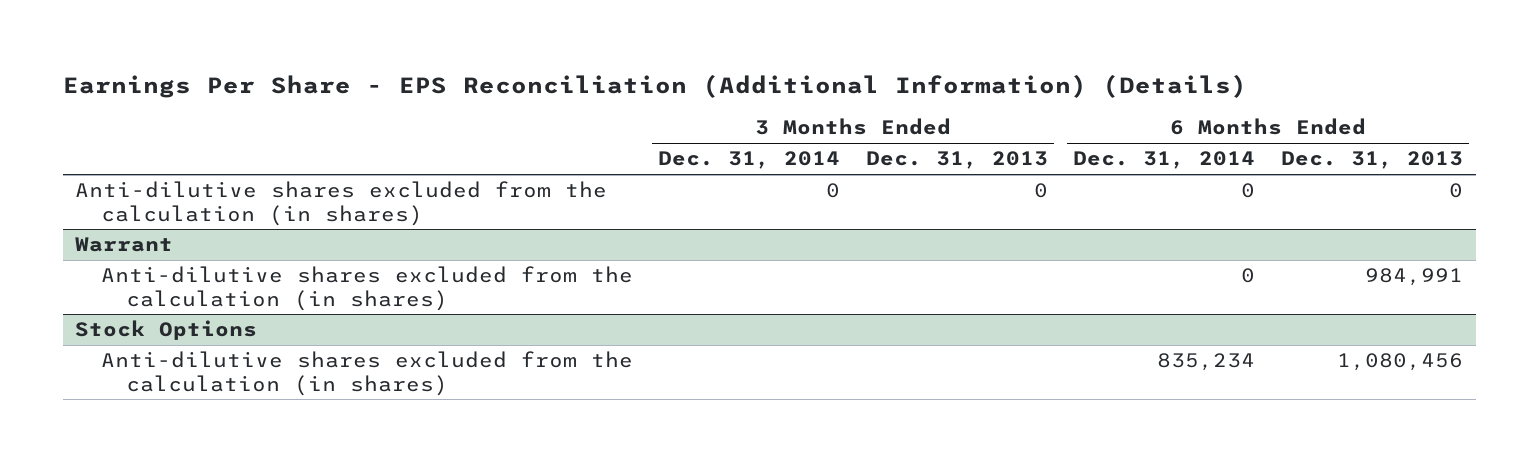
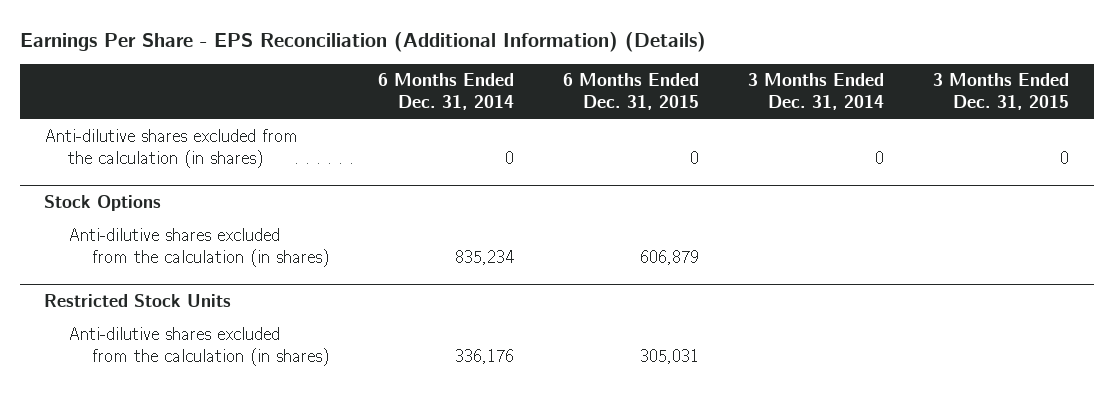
- | 3 Months Ended Dec. 31, 2014 | 3 Months Ended Dec. 31, 2013 | 6 Months Ended Dec. 31, 2014 | 6 Months Ended Dec. 31, 2013
+ | 6 Months Ended Dec. 31, 2014 | 6 Months Ended Dec. 31, 2015 | 3 Months Ended Dec. 31, 2014 | 3 Months Ended Dec. 31, 2015
- Warrant
- Anti-dilutive shares excluded from the calculation (in shares) | | | 0 | 984,991
+ Restricted Stock Units
+ Anti-dilutive shares excluded from the calculation (in shares) | 336,176 | 305,031 | |

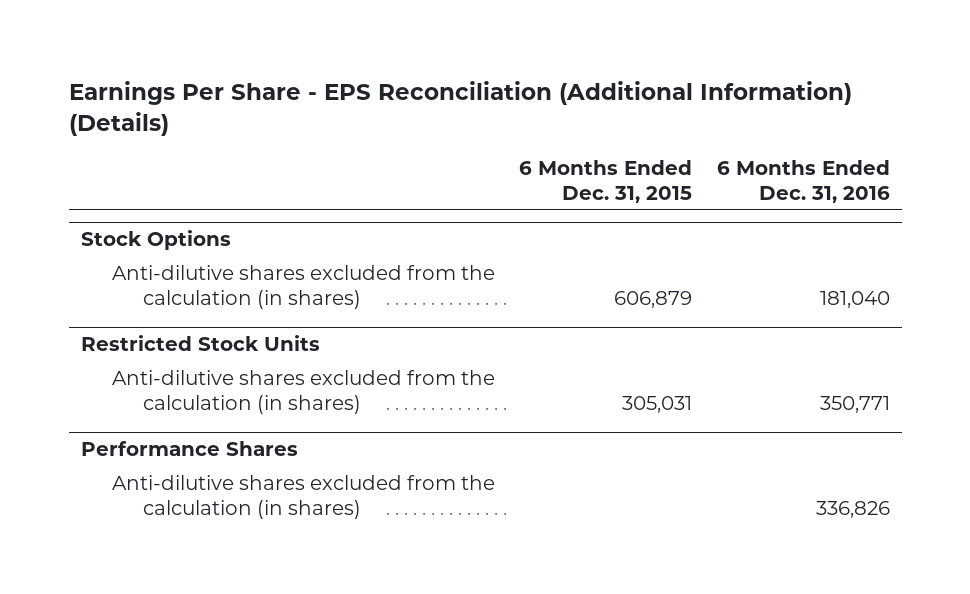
- | 6 Months Ended Dec. 31, 2014 | 6 Months Ended Dec. 31, 2015 | 3 Months Ended Dec. 31, 2014 | 3 Months Ended Dec. 31, 2015
+ | 6 Months Ended Dec. 31, 2015 | 6 Months Ended Dec. 31, 2016
- Anti-dilutive shares excluded from the calculation (in shares) | 0 | 0 | 0 | 0
+ Performance Shares
+ Anti-dilutive shares excluded from the calculation (in shares) | | 336,826

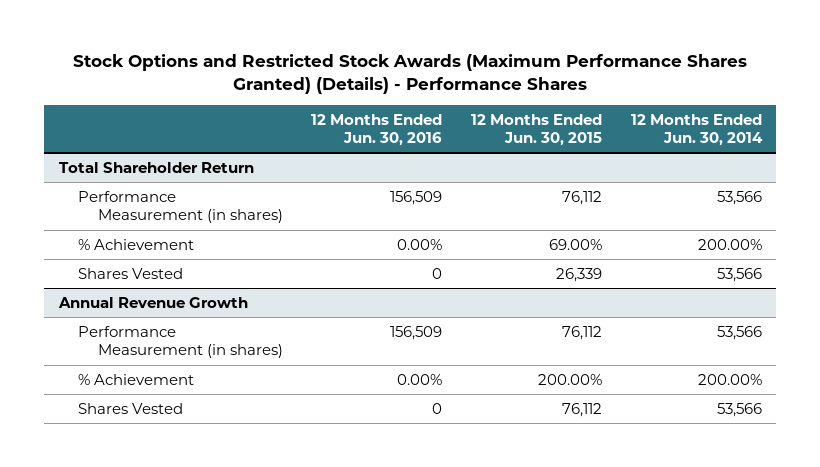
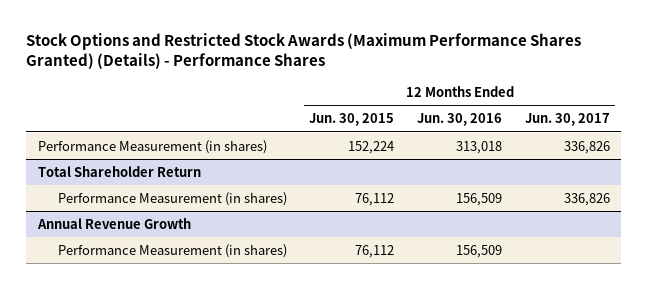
- | 12 Months Ended Jun. 30, 2016 | 12 Months Ended Jun. 30, 2015 | 12 Months Ended Jun. 30, 2014
+ | 12 Months Ended Jun. 30, 2015 | 12 Months Ended Jun. 30, 2016 | 12 Months Ended Jun. 30, 2017
+ Performance Measurement (in shares) | 152,224 | 313,018 | 336,826
@ Total Shareholder Return
- % Achievement | 0.00% | 69.00% | 200.00%
- Shares Vested | 0 | 26,339 | 53,566
@ Annual Revenue Growth
- % Achievement | 0.00% | 200.00% | 200.00%
- Shares Vested | 0 | 76,112 | 53,566

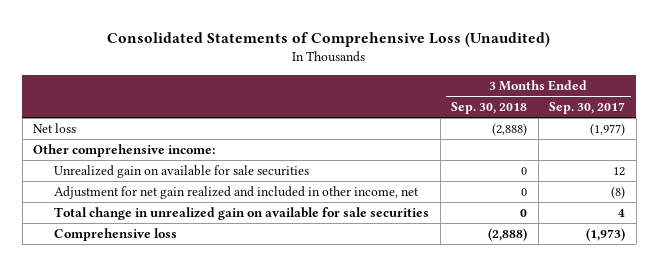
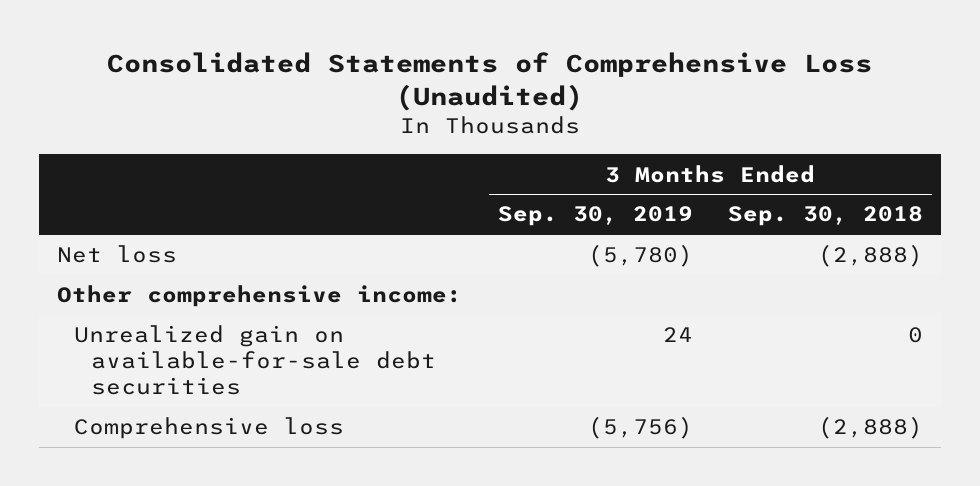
- | 3 Months Ended Sep. 30, 2018 | 3 Months Ended Sep. 30, 2017
+ | 3 Months Ended Sep. 30, 2019 | 3 Months Ended Sep. 30, 2018
- Unrealized gain on available for sale securities | 0 | 12
- Adjustment for net gain realized and included in other income, net | 0 | (8)
- Total change in unrealized gain on available for sale securities | 0 | 4
+ Unrealized gain on available-for-sale debt securities | 24 | 0

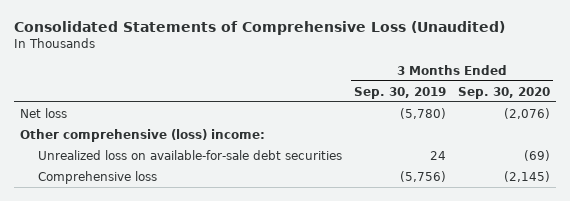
- | 3 Months Ended Sep. 30, 2019 | 3 Months Ended Sep. 30, 2018
+ | 3 Months Ended Sep. 30, 2019 | 3 Months Ended Sep. 30, 2020
- Other comprehensive income:
- Unrealized gain on available-for-sale debt securities | 24 | 0
+ Other comprehensive (loss) income:
+ Unrealized loss on available-for-sale debt securities | 24 | (69)

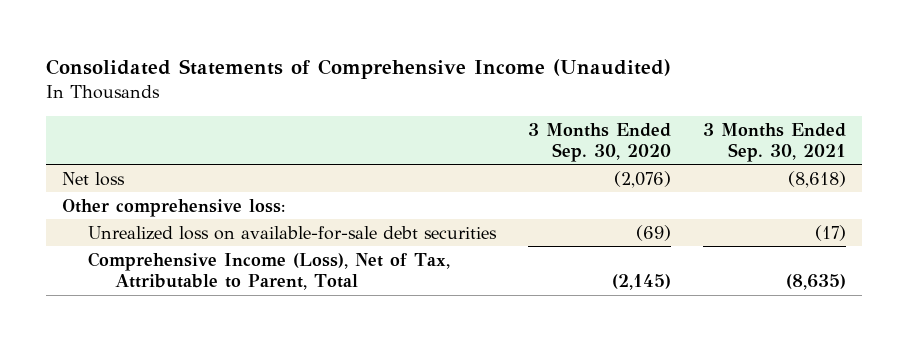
- Consolidated Statements of Comprehensive Loss (Unaudited)
+ Consolidated Statements of Comprehensive Income (Unaudited)
- | 3 Months Ended Sep. 30, 2019 | 3 Months Ended Sep. 30, 2020
+ | 3 Months Ended Sep. 30, 2020 | 3 Months Ended Sep. 30, 2021
- Other comprehensive (loss) income:
+ Other comprehensive loss:
- Comprehensive loss | (5,756) | (2,145)
+ Comprehensive Income (Loss), Net of Tax, Attributable to Parent, Total | (2,145) | (8,635)

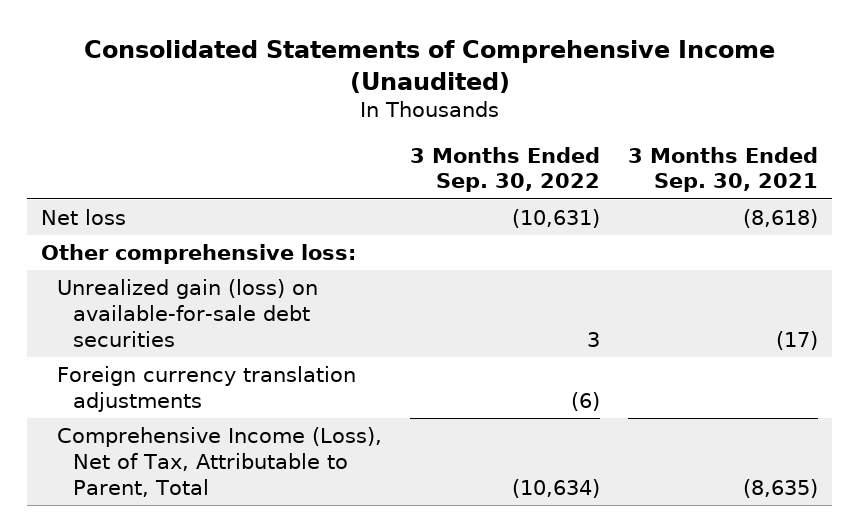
- | 3 Months Ended Sep. 30, 2020 | 3 Months Ended Sep. 30, 2021
+ | 3 Months Ended Sep. 30, 2022 | 3 Months Ended Sep. 30, 2021
- Unrealized loss on available-for-sale debt securities | (69) | (17)
+ Unrealized gain (loss) on available-for-sale debt securities | 3 | (17)
+ Foreign currency translation adjustments | (6) |

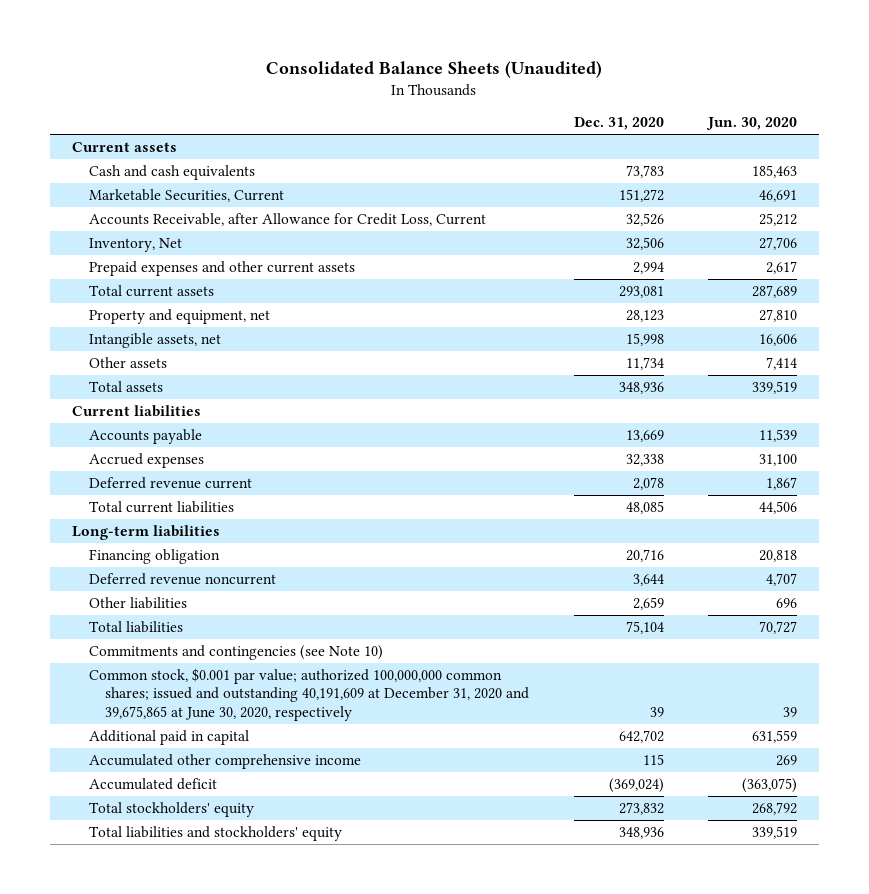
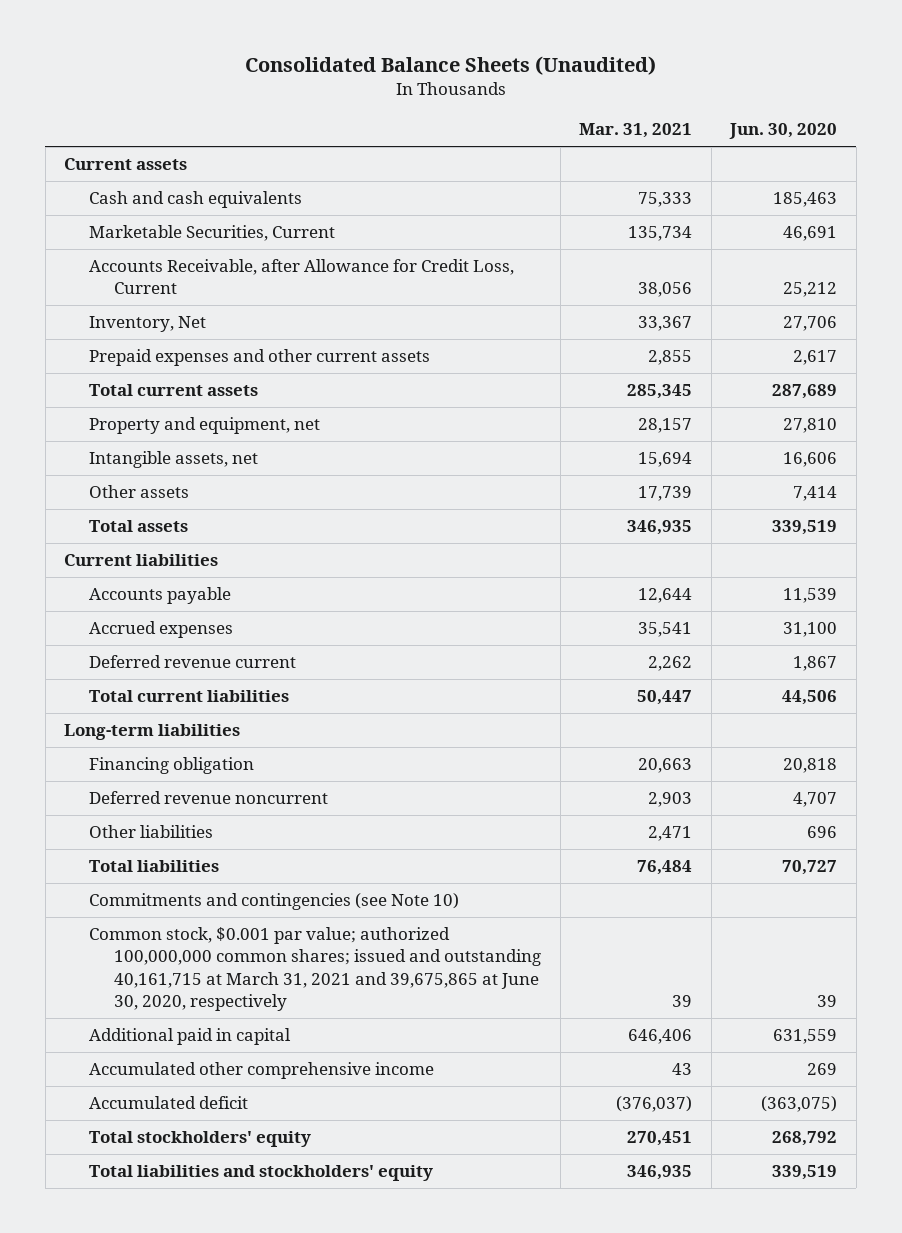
- | Dec. 31, 2020 | Jun. 30, 2020
+ | Mar. 31, 2021 | Jun. 30, 2020
- Common stock, $0.001 par value; authorized 100,000,000 common shares; issued and outstanding 40,191,609 at December 31, 2020 and 39,675,865 at June 30, 2020, respectively | 39 | 39
+ Common stock, $0.001 par value; authorized 100,000,000 common shares; issued and outstanding 40,161,715 at March 31, 2021 and 39,675,865 at June 30, 2020, respectively | 39 | 39

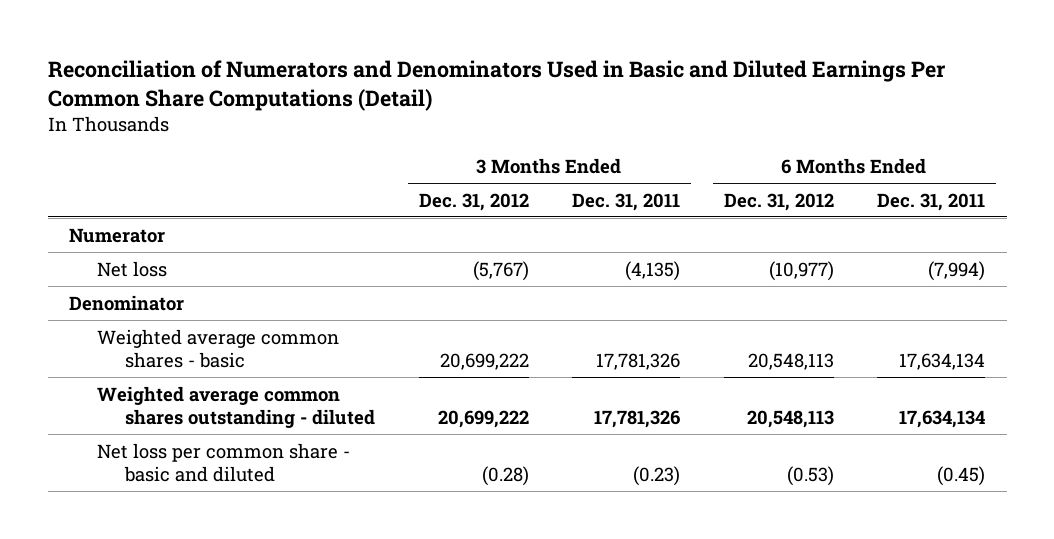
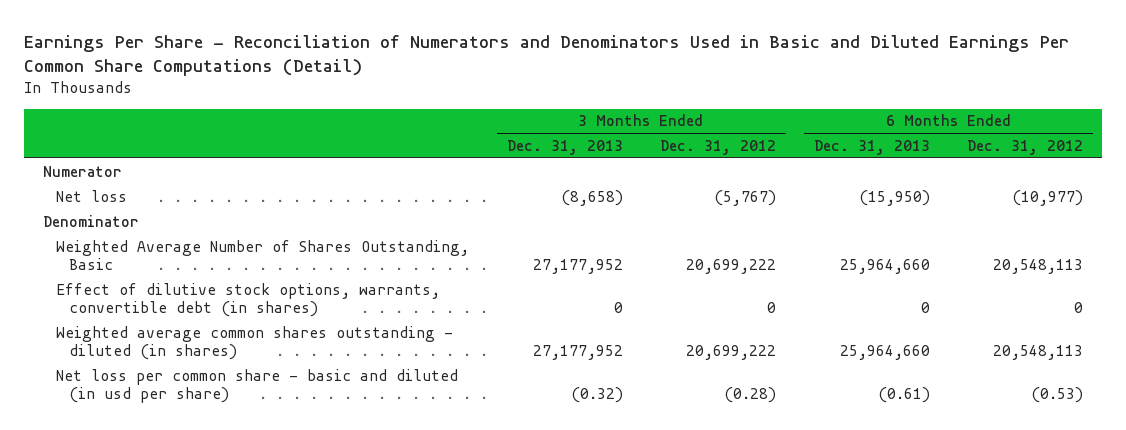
- Reconciliation of Numerators and Denominators Used in Basic and Diluted Earnings Per Common Share Computations (Detail)
+ Earnings Per Share - Reconciliation of Numerators and Denominators Used in Basic and Diluted Earnings Per Common Share Computations (Detail)
- | 3 Months Ended Dec. 31, 2012 | 3 Months Ended Dec. 31, 2011 | 6 Months Ended Dec. 31, 2012 | 6 Months Ended Dec. 31, 2011
+ | 3 Months Ended Dec. 31, 2013 | 3 Months Ended Dec. 31, 2012 | 6 Months Ended Dec. 31, 2013 | 6 Months Ended Dec. 31, 2012
- Weighted average common shares - basic | 20,699,222 | 17,781,326 | 20,548,113 | 17,634,134
- Weighted average common shares outstanding - diluted | 20,699,222 | 17,781,326 | 20,548,113 | 17,634,134
- Net loss per common share - basic and diluted | (0.28) | (0.23) | (0.53) | (0.45)
+ Weighted Average Number of Shares Outstanding, Basic | 27,177,952 | 20,699,222 | 25,964,660 | 20,548,113
+ Effect of dilutive stock options, warrants, convertible debt (in shares) | 0 | 0 | 0 | 0
+ Weighted average common shares outstanding - diluted (in shares) | 27,177,952 | 20,699,222 | 25,964,660 | 20,548,113
+ Net loss per common share - basic and diluted (in usd per share) | (0.32) | (0.28) | (0.61) | (0.53)

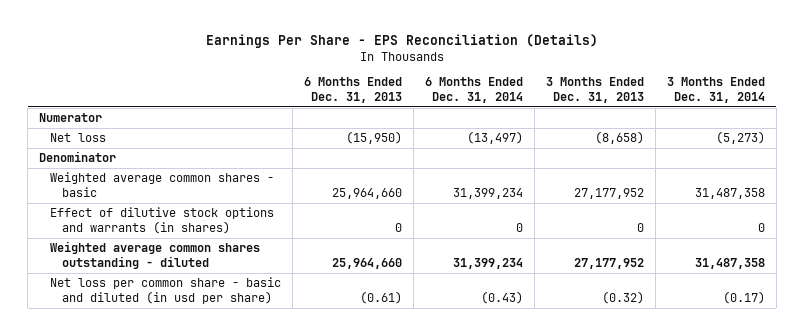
- Earnings Per Share - Reconciliation of Numerators and Denominators Used in Basic and Diluted Earnings Per Common Share Computations (Detail)
+ Earnings Per Share - EPS Reconciliation (Details)
- | 3 Months Ended Dec. 31, 2013 | 3 Months Ended Dec. 31, 2012 | 6 Months Ended Dec. 31, 2013 | 6 Months Ended Dec. 31, 2012
+ | 6 Months Ended Dec. 31, 2013 | 6 Months Ended Dec. 31, 2014 | 3 Months Ended Dec. 31, 2013 | 3 Months Ended Dec. 31, 2014
- Weighted Average Number of Shares Outstanding, Basic | 27,177,952 | 20,699,222 | 25,964,660 | 20,548,113
- Effect of dilutive stock options, warrants, convertible debt (in shares) | 0 | 0 | 0 | 0
- Weighted average common shares outstanding - diluted (in shares) | 27,177,952 | 20,699,222 | 25,964,660 | 20,548,113
+ Weighted average common shares - basic | 25,964,660 | 31,399,234 | 27,177,952 | 31,487,358
+ Effect of dilutive stock options and warrants (in shares) | 0 | 0 | 0 | 0
+ Weighted average common shares outstanding - diluted | 25,964,660 | 31,399,234 | 27,177,952 | 31,487,358

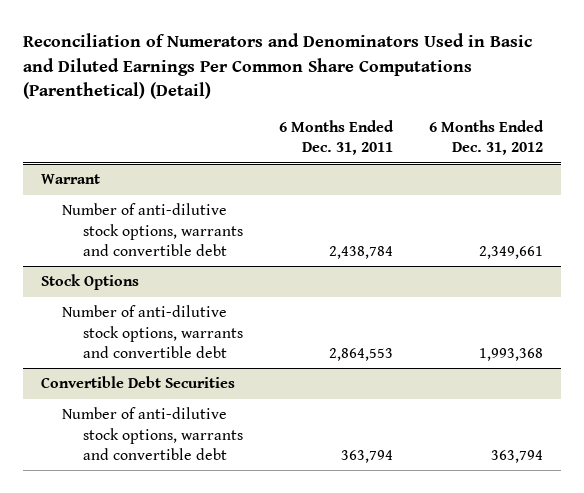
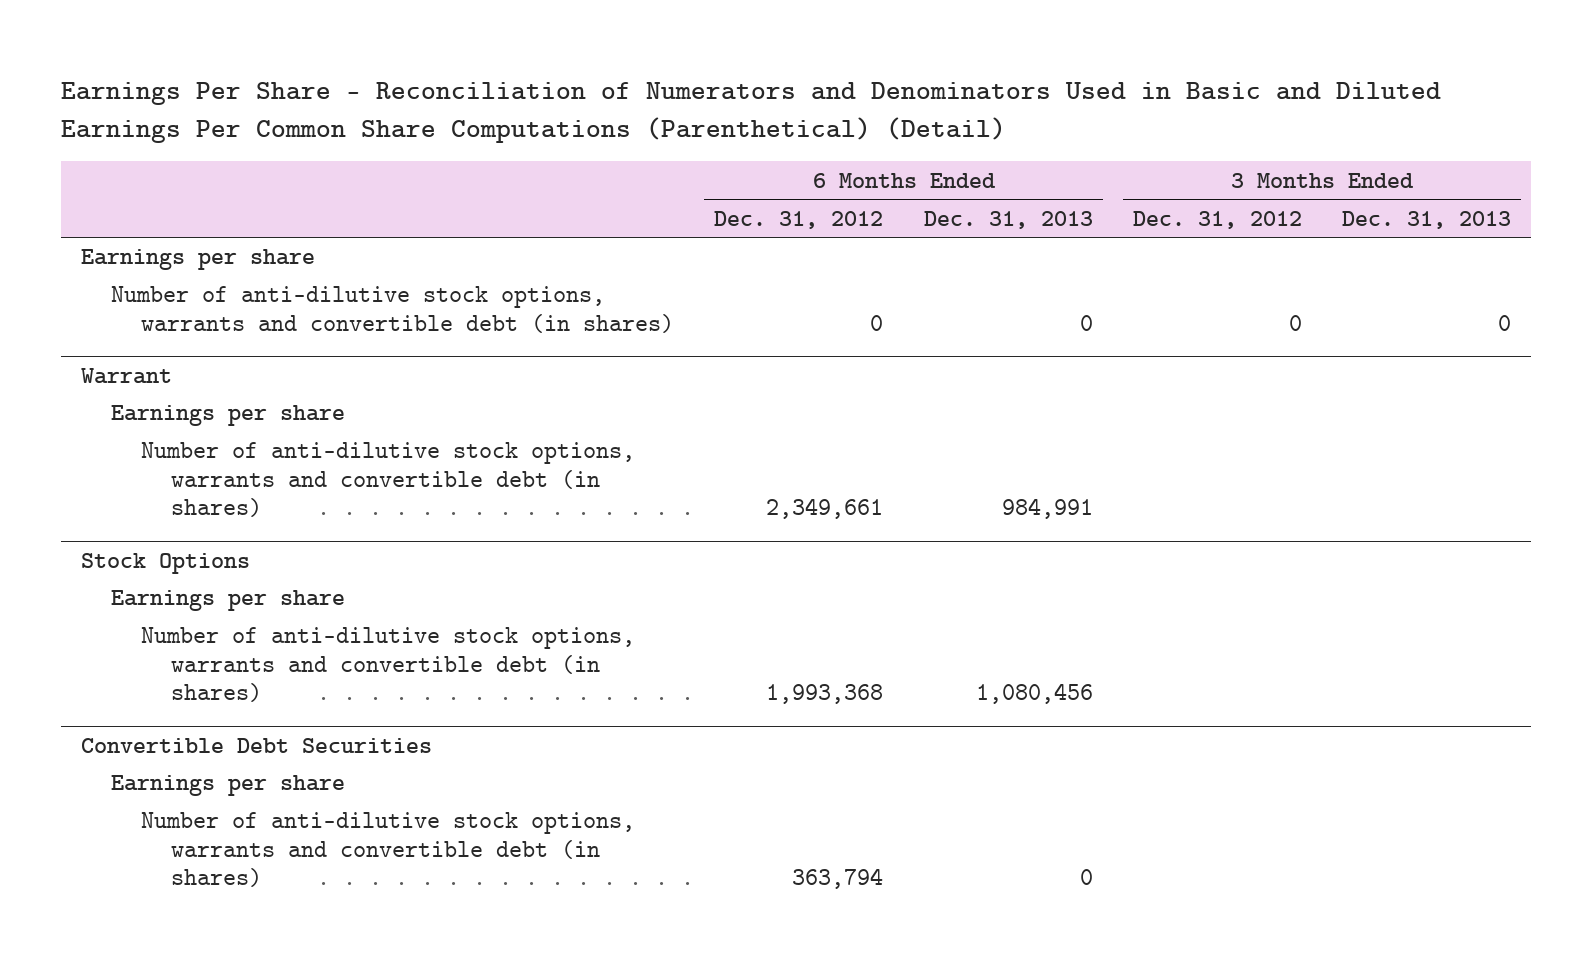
- Reconciliation of Numerators and Denominators Used in Basic and Diluted Earnings Per Common Share Computations (Parenthetical) (Detail)
+ Earnings Per Share - Reconciliation of Numerators and Denominators Used in Basic and Diluted Earnings Per Common Share Computations (Parenthetical) (Detail)
- | 6 Months Ended Dec. 31, 2011 | 6 Months Ended Dec. 31, 2012
+ | 6 Months Ended Dec. 31, 2012 | 6 Months Ended Dec. 31, 2013 | 3 Months Ended Dec. 31, 2012 | 3 Months Ended Dec. 31, 2013
+ Earnings per share
+ Number of anti-dilutive stock options, warrants and convertible debt (in shares) | 0 | 0 | 0 | 0
@ Warrant
- Number of anti-dilutive stock options, warrants and convertible debt | 2,438,784 | 2,349,661
+ Earnings per share
+ Number of anti-dilutive stock options, warrants and convertible debt (in shares) | 2,349,661 | 984,991 | |
@ Stock Options
- Number of anti-dilutive stock options, warrants and convertible debt | 2,864,553 | 1,993,368
+ Earnings per share
+ Number of anti-dilutive stock options, warrants and convertible debt (in shares) | 1,993,368 | 1,080,456 | |
@ Convertible Debt Securities
- Number of anti-dilutive stock options, warrants and convertible debt | 363,794 | 363,794
+ Earnings per share
+ Number of anti-dilutive stock options, warrants and convertible debt (in shares) | 363,794 | 0 | |

